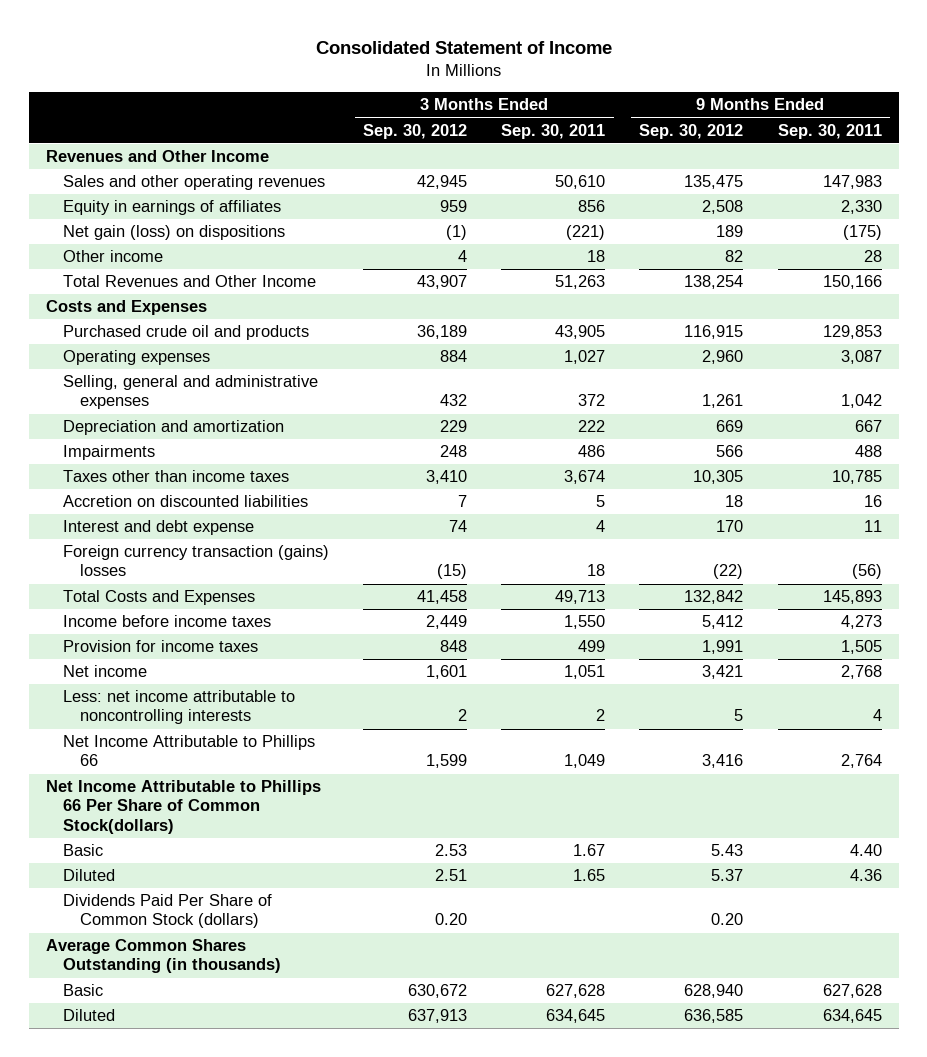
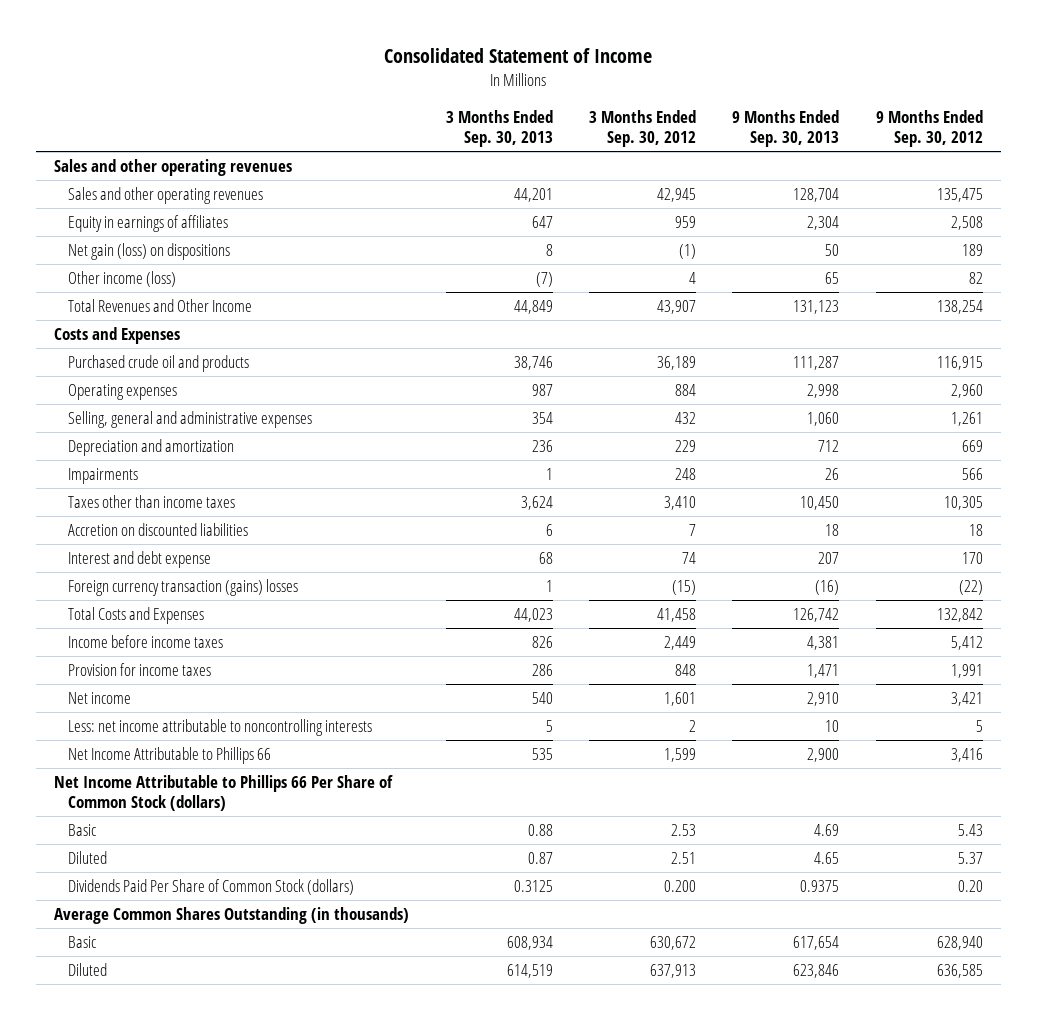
- | 3 Months Ended Sep. 30, 2012 | 3 Months Ended Sep. 30, 2011 | 9 Months Ended Sep. 30, 2012 | 9 Months Ended Sep. 30, 2011
+ | 3 Months Ended Sep. 30, 2013 | 3 Months Ended Sep. 30, 2012 | 9 Months Ended Sep. 30, 2013 | 9 Months Ended Sep. 30, 2012
- Revenues and Other Income
+ Sales and other operating revenues
- Other income | 4 | 18 | 82 | 28
+ Other income (loss) | (7) | 4 | 65 | 82
- Net Income Attributable to Phillips 66 Per Share of Common Stock(dollars)
+ Net Income Attributable to Phillips 66 Per Share of Common Stock (dollars)
- Dividends Paid Per Share of Common Stock (dollars) | 0.20 | | 0.20 |
+ Dividends Paid Per Share of Common Stock (dollars) | 0.3125 | 0.200 | 0.9375 | 0.20

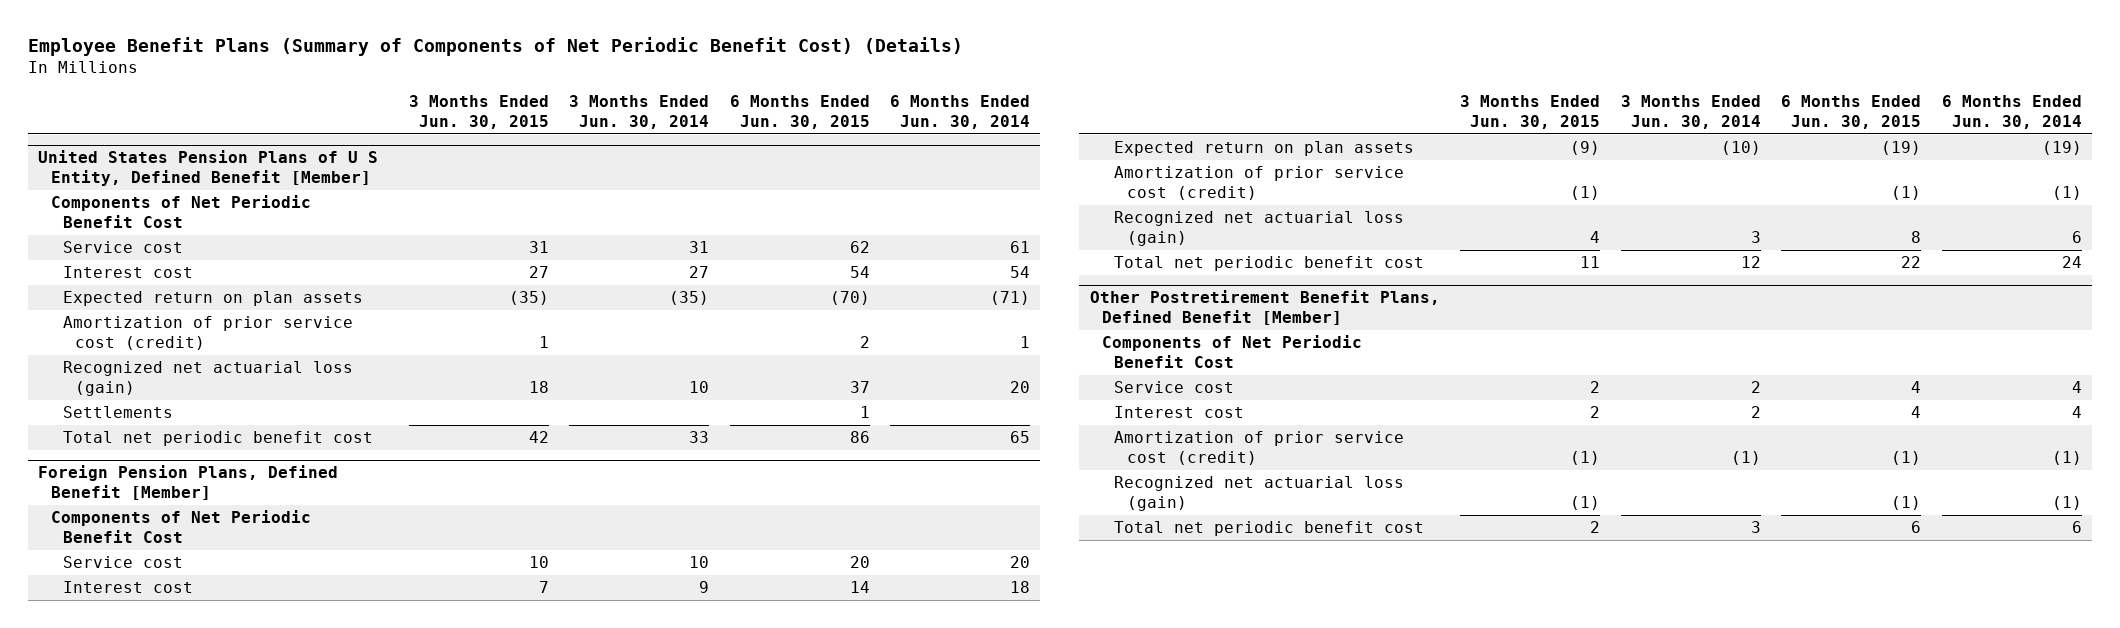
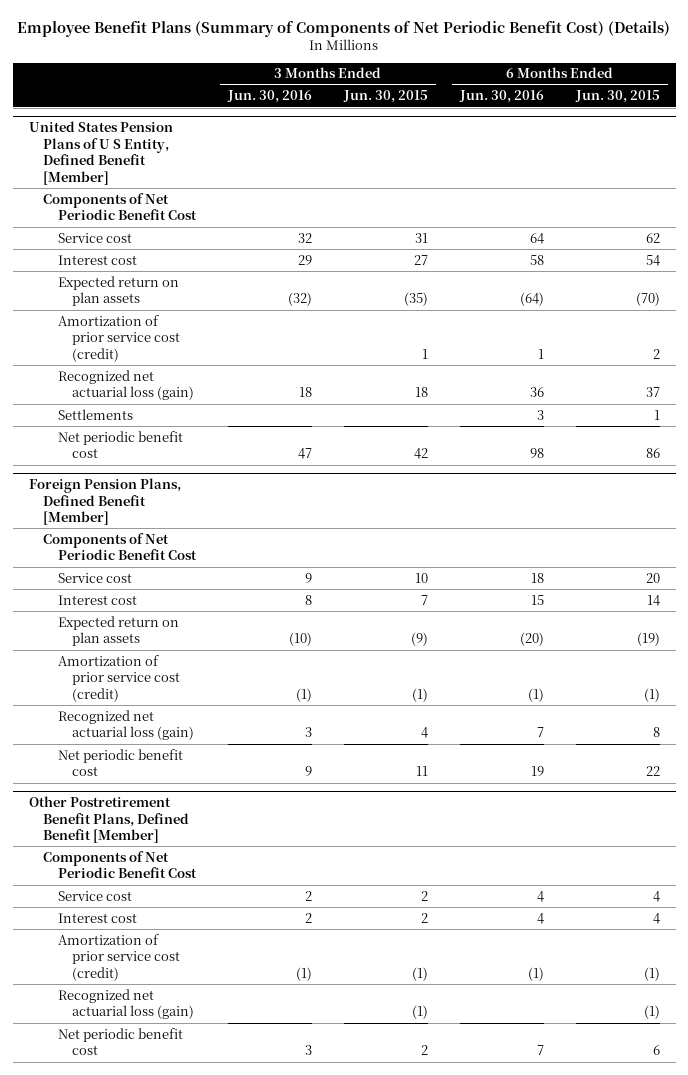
- | 3 Months Ended Jun. 30, 2015 | 3 Months Ended Jun. 30, 2014 | 6 Months Ended Jun. 30, 2015 | 6 Months Ended Jun. 30, 2014
+ | 3 Months Ended Jun. 30, 2016 | 3 Months Ended Jun. 30, 2015 | 6 Months Ended Jun. 30, 2016 | 6 Months Ended Jun. 30, 2015
@ United States Pension Plans of U S Entity, Defined Benefit [Member]
- Total net periodic benefit cost | 42 | 33 | 86 | 65
+ Net periodic benefit cost | 47 | 42 | 98 | 86
@ Foreign Pension Plans, Defined Benefit [Member]
- Total net periodic benefit cost | 11 | 12 | 22 | 24
+ Net periodic benefit cost | 9 | 11 | 19 | 22
@ Other Postretirement Benefit Plans, Defined Benefit [Member]
- Total net periodic benefit cost | 2 | 3 | 6 | 6
+ Net periodic benefit cost | 3 | 2 | 7 | 6

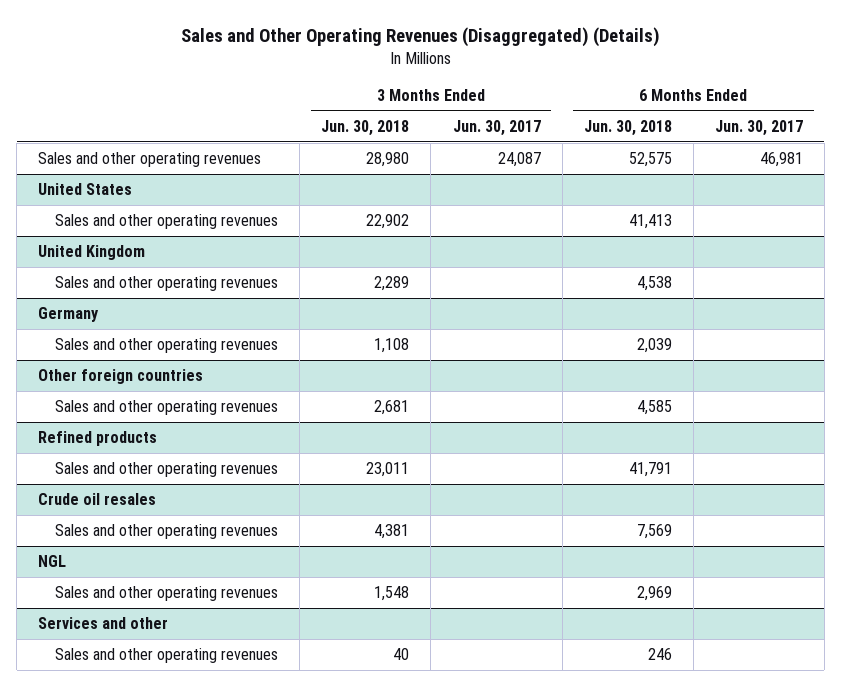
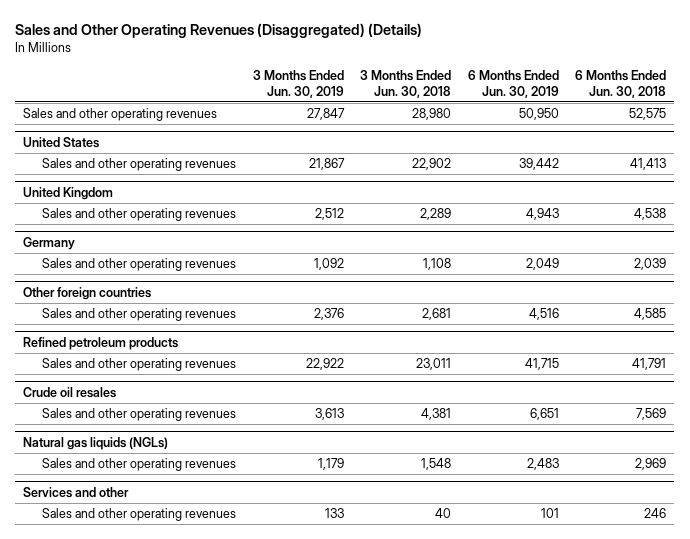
- | 3 Months Ended Jun. 30, 2018 | 3 Months Ended Jun. 30, 2017 | 6 Months Ended Jun. 30, 2018 | 6 Months Ended Jun. 30, 2017
+ | 3 Months Ended Jun. 30, 2019 | 3 Months Ended Jun. 30, 2018 | 6 Months Ended Jun. 30, 2019 | 6 Months Ended Jun. 30, 2018
- Refined products
+ Refined petroleum products
- NGL
+ Natural gas liquids (NGLs)

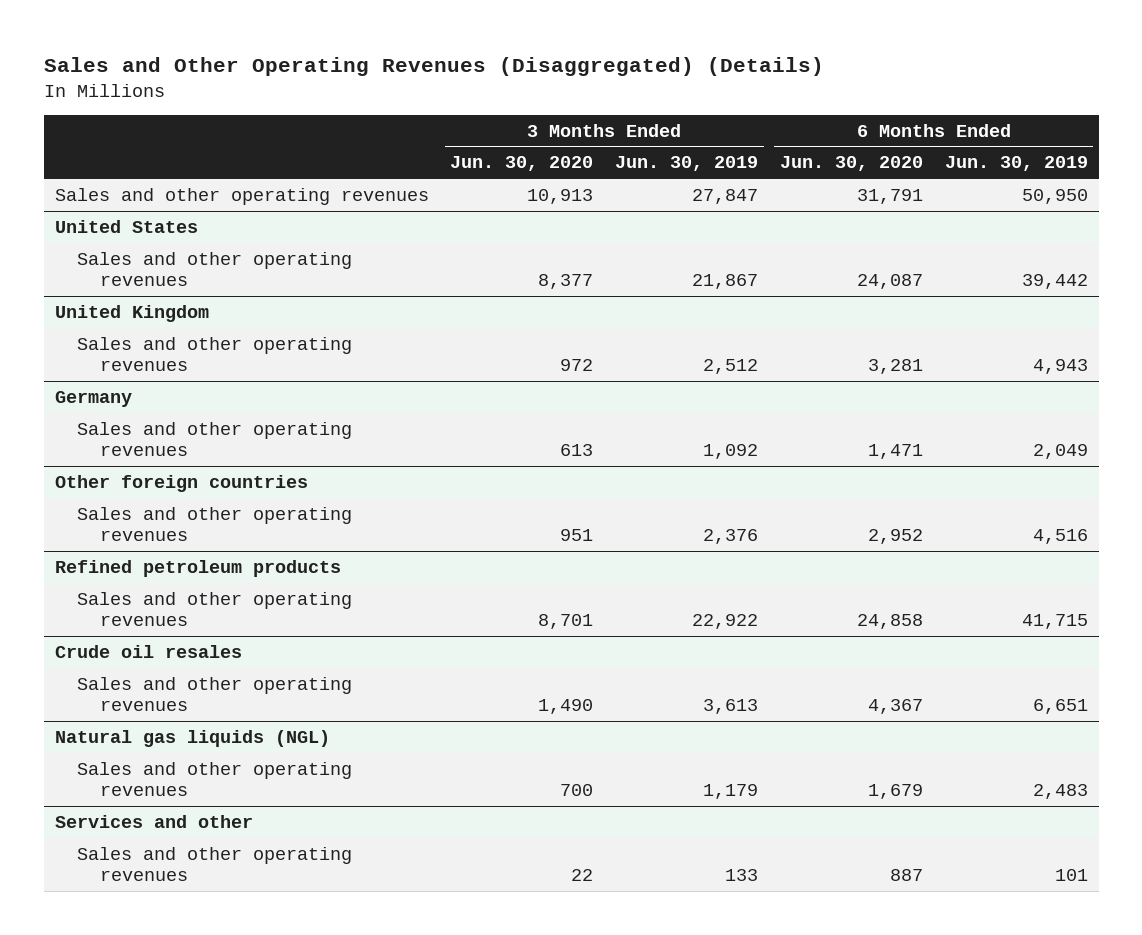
- | 3 Months Ended Jun. 30, 2019 | 3 Months Ended Jun. 30, 2018 | 6 Months Ended Jun. 30, 2019 | 6 Months Ended Jun. 30, 2018
+ | 3 Months Ended Jun. 30, 2020 | 3 Months Ended Jun. 30, 2019 | 6 Months Ended Jun. 30, 2020 | 6 Months Ended Jun. 30, 2019
- Natural gas liquids (NGLs)
+ Natural gas liquids (NGL)

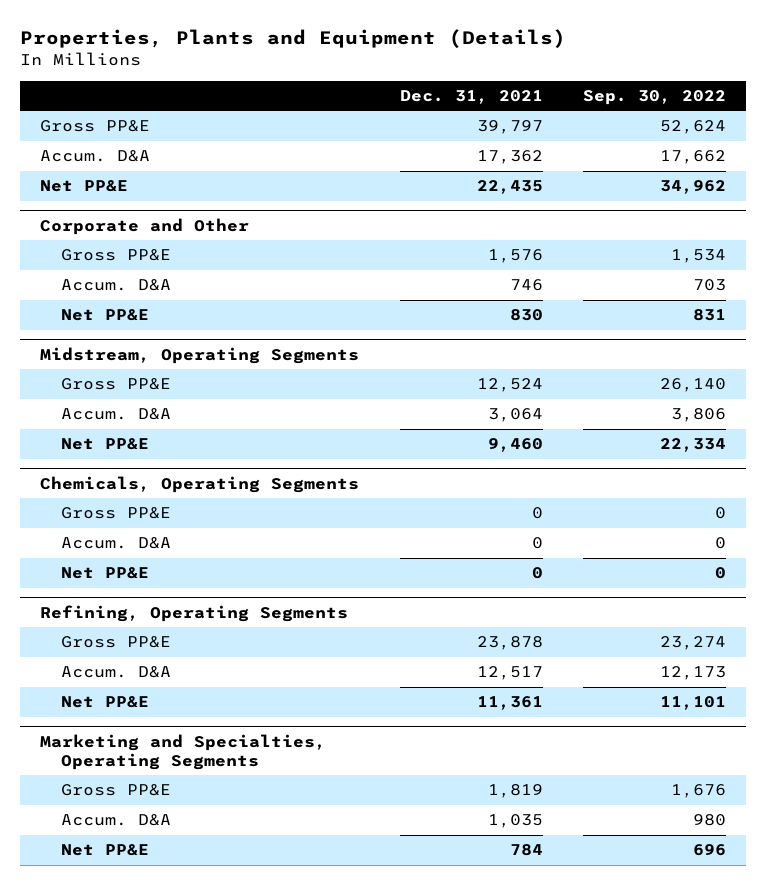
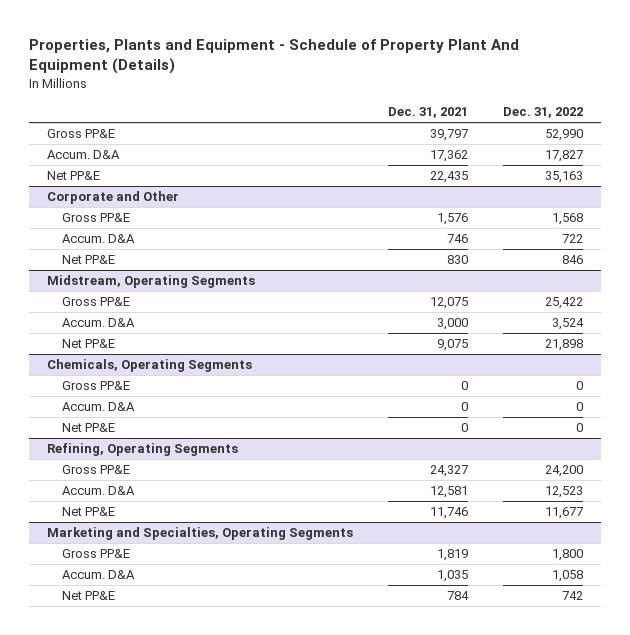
- Properties, Plants and Equipment (Details)
+ Properties, Plants and Equipment - Schedule of Property Plant And Equipment (Details)
- | Dec. 31, 2021 | Sep. 30, 2022
+ | Dec. 31, 2021 | Dec. 31, 2022
@ Midstream, Operating Segments
- Gross PP&E | 12,524 | 26,140
- Accum. D&A | 3,064 | 3,806
- Net PP&E | 9,460 | 22,334
+ Gross PP&E | 12,075 | 25,422
+ Accum. D&A | 3,000 | 3,524
+ Net PP&E | 9,075 | 21,898
@ Refining, Operating Segments
- Gross PP&E | 23,878 | 23,274
- Accum. D&A | 12,517 | 12,173
- Net PP&E | 11,361 | 11,101
+ Gross PP&E | 24,327 | 24,200
+ Accum. D&A | 12,581 | 12,523
+ Net PP&E | 11,746 | 11,677

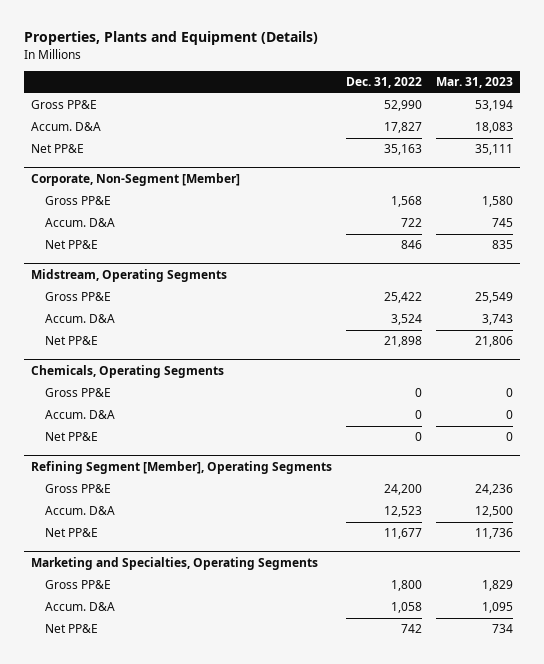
- Properties, Plants and Equipment - Schedule of Property Plant And Equipment (Details)
+ Properties, Plants and Equipment (Details)
- | Dec. 31, 2021 | Dec. 31, 2022
+ | Dec. 31, 2022 | Mar. 31, 2023
- Corporate and Other
+ Corporate, Non-Segment [Member]
- Refining, Operating Segments
+ Refining Segment [Member], Operating Segments

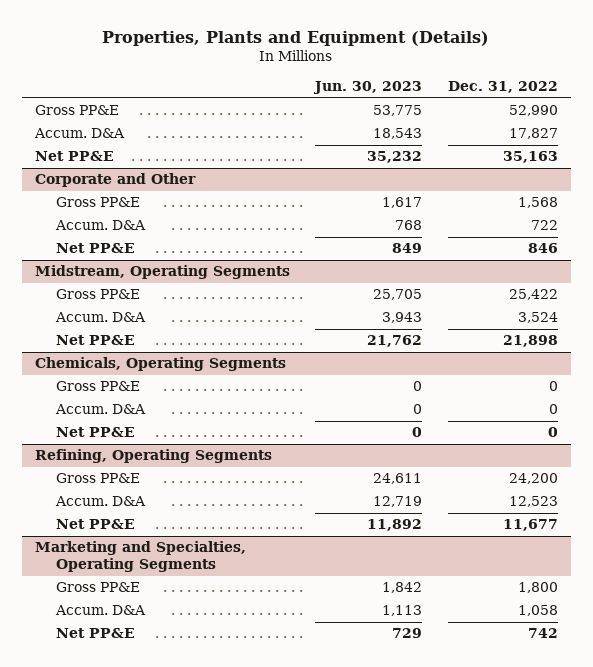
- | Dec. 31, 2022 | Mar. 31, 2023
+ | Jun. 30, 2023 | Dec. 31, 2022
- Corporate, Non-Segment [Member]
+ Corporate and Other
- Refining Segment [Member], Operating Segments
+ Refining, Operating Segments

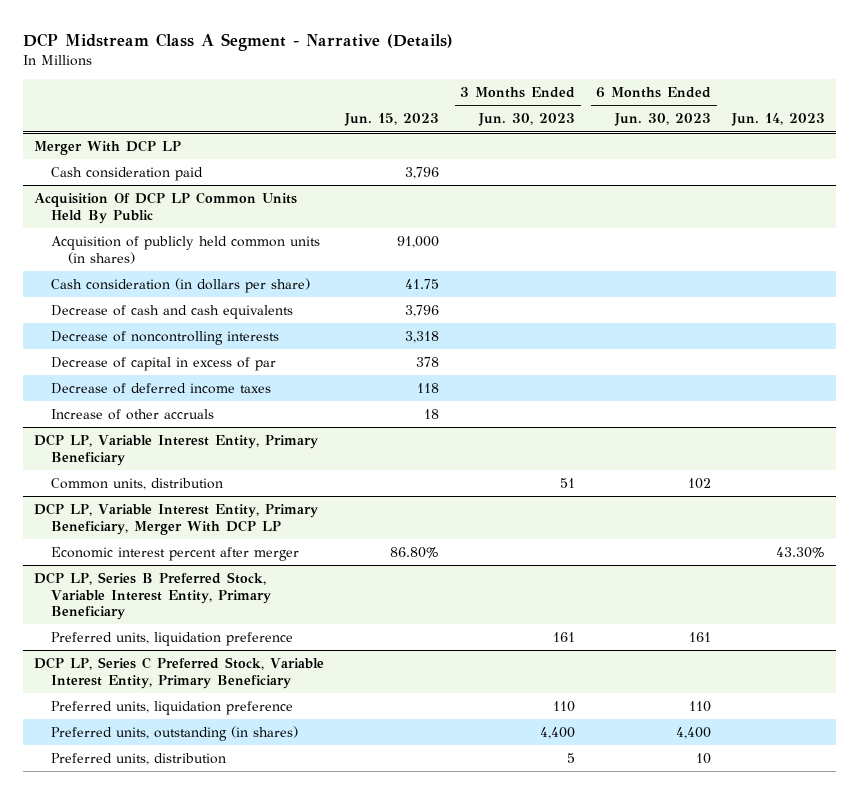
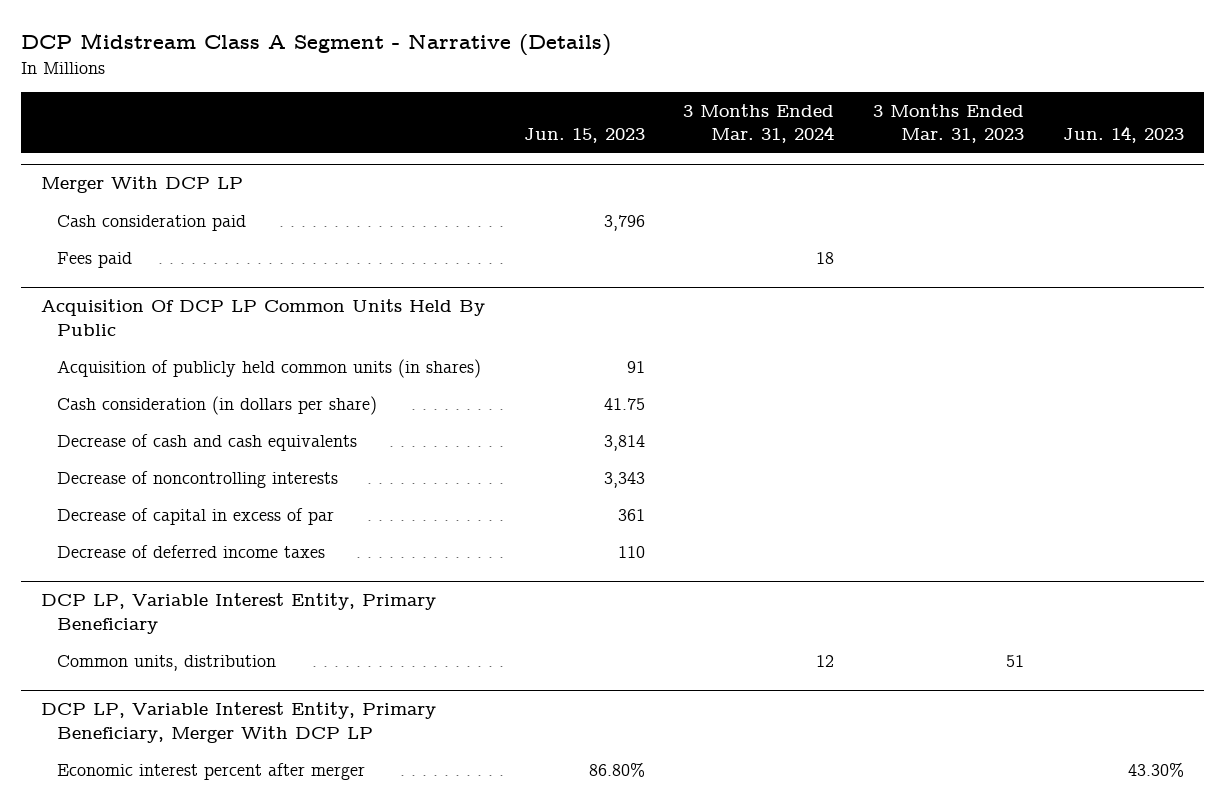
- | Jun. 15, 2023 | 3 Months Ended Jun. 30, 2023 | 6 Months Ended Jun. 30, 2023 | Jun. 14, 2023
+ | Jun. 15, 2023 | 3 Months Ended Mar. 31, 2024 | 3 Months Ended Mar. 31, 2023 | Jun. 14, 2023
@ Merger With DCP LP
+ Fees paid | | 18 | |
@ Acquisition Of DCP LP Common Units Held By Public
- Acquisition of publicly held common units (in shares) | 91,000 | | |
+ Acquisition of publicly held common units (in shares) | 91 | | |
- Decrease of cash and cash equivalents | 3,796 | | |
- Decrease of noncontrolling interests | 3,318 | | |
- Decrease of capital in excess of par | 378 | | |
- Decrease of deferred income taxes | 118 | | |
- Increase of other accruals | 18 | | |
+ Decrease of cash and cash equivalents | 3,814 | | |
+ Decrease of noncontrolling interests | 3,343 | | |
+ Decrease of capital in excess of par | 361 | | |
+ Decrease of deferred income taxes | 110 | | |
- DCP LP, Series B Preferred Stock, Variable Interest Entity, Primary Beneficiary
- Preferred units, liquidation preference | | 161 | 161 |
- DCP LP, Series C Preferred Stock, Variable Interest Entity, Primary Beneficiary
- Preferred units, liquidation preference | | 110 | 110 |
- Preferred units, outstanding (in shares) | | 4,400 | 4,400 |
- Preferred units, distribution | | 5 | 10 |

